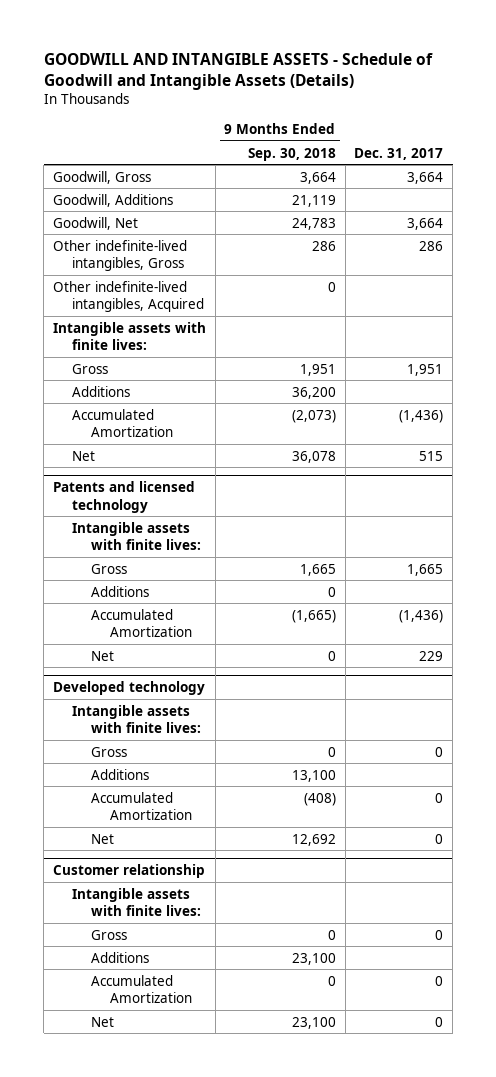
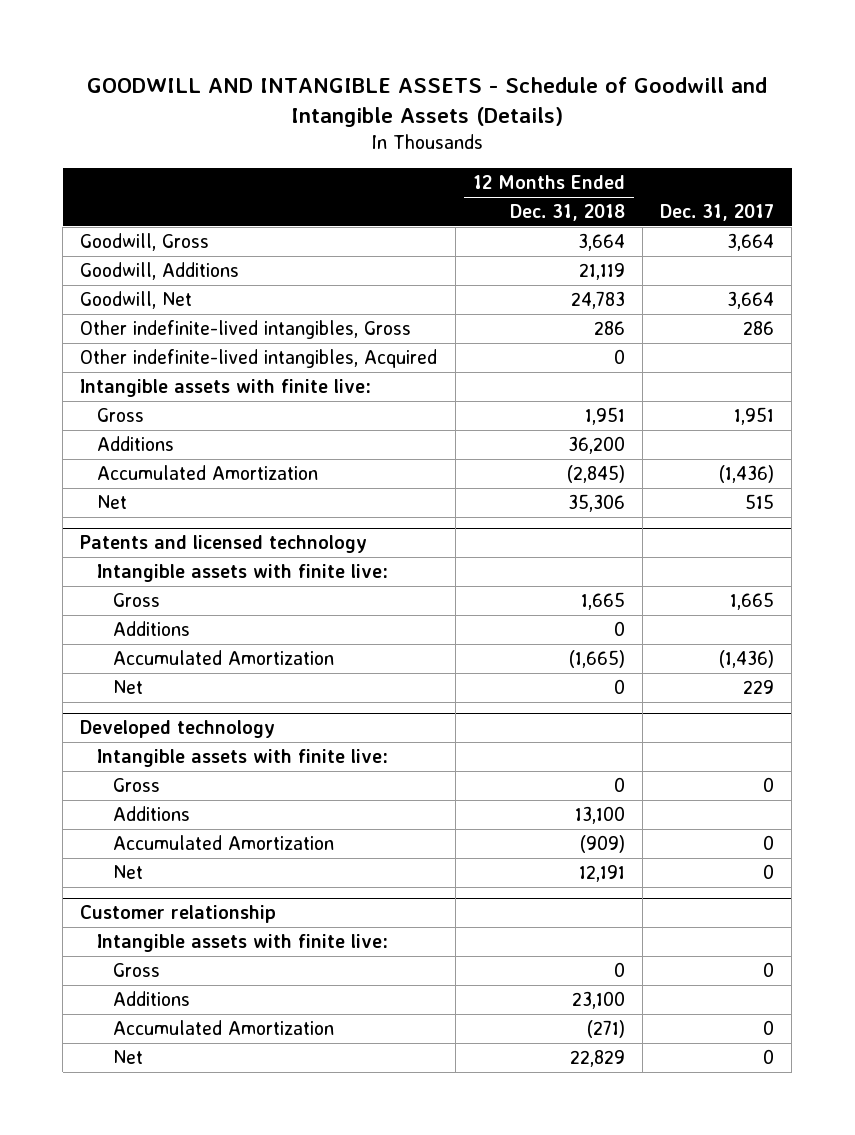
- | 9 Months Ended Sep. 30, 2018 | Dec. 31, 2017
+ | 12 Months Ended Dec. 31, 2018 | Dec. 31, 2017
- Intangible assets with finite lives:
+ Intangible assets with finite live:
@ Patents and licensed technology
- Intangible assets with finite lives:
+ Intangible assets with finite live:
@ Developed technology
- Intangible assets with finite lives:
+ Intangible assets with finite live:
@ Customer relationship
- Intangible assets with finite lives:
+ Intangible assets with finite live:

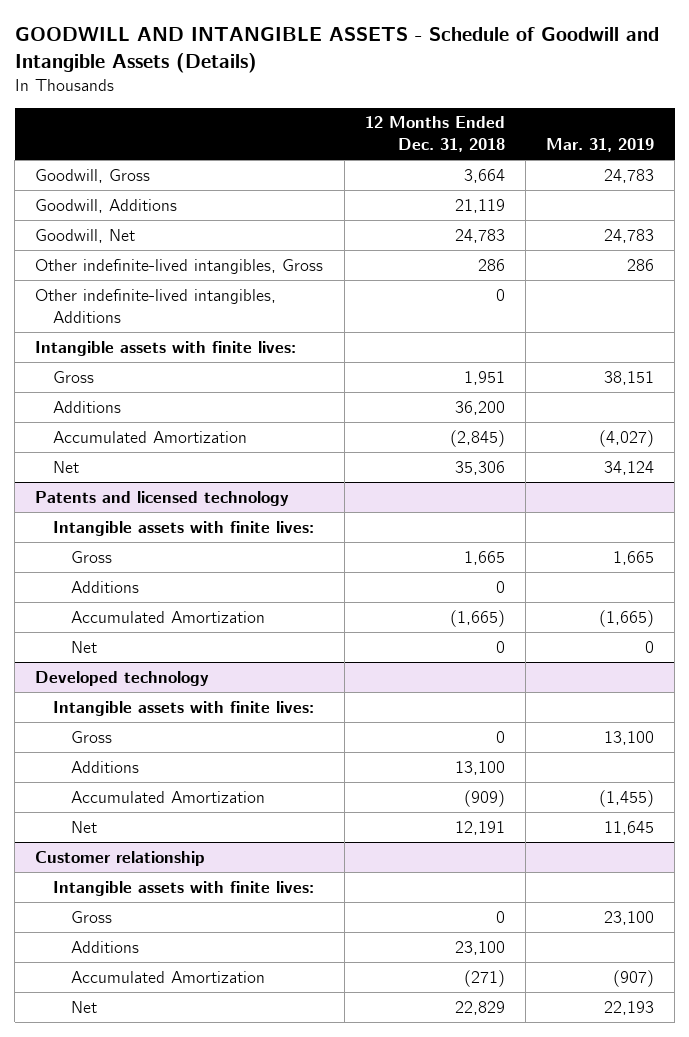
- | 12 Months Ended Dec. 31, 2018 | Dec. 31, 2017
+ | 12 Months Ended Dec. 31, 2018 | Mar. 31, 2019
- Other indefinite-lived intangibles, Acquired | 0 |
- Intangible assets with finite live:
+ Other indefinite-lived intangibles, Additions | 0 |
+ Intangible assets with finite lives:
@ Patents and licensed technology
- Intangible assets with finite live:
+ Intangible assets with finite lives:
@ Developed technology
- Intangible assets with finite live:
+ Intangible assets with finite lives:
@ Customer relationship
- Intangible assets with finite live:
+ Intangible assets with finite lives:

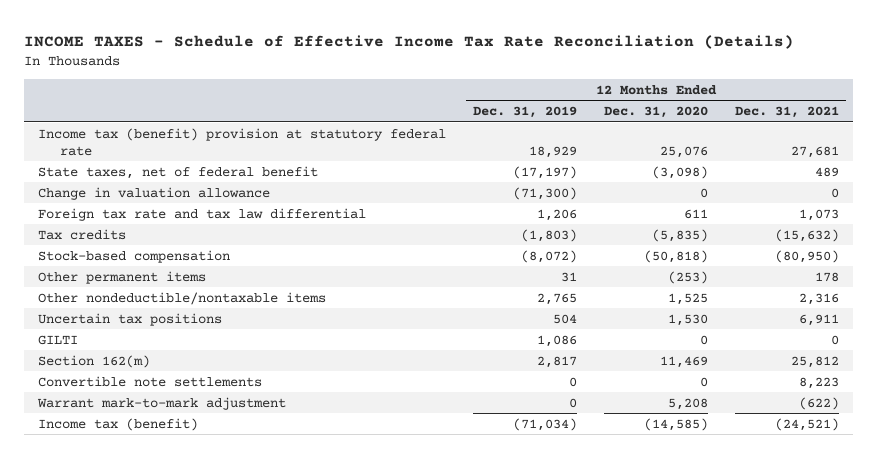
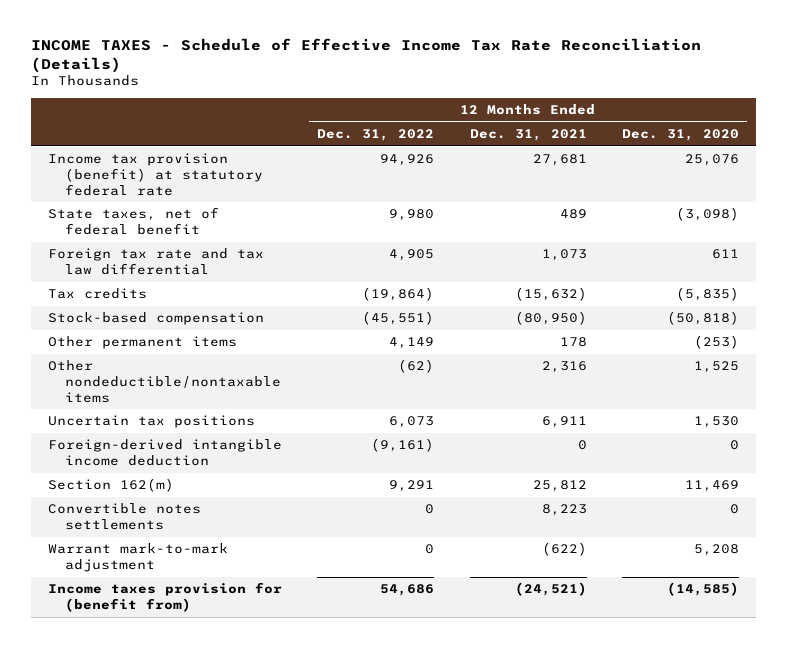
- | 12 Months Ended Dec. 31, 2019 | 12 Months Ended Dec. 31, 2020 | 12 Months Ended Dec. 31, 2021
+ | 12 Months Ended Dec. 31, 2022 | 12 Months Ended Dec. 31, 2021 | 12 Months Ended Dec. 31, 2020
- Income tax (benefit) provision at statutory federal rate | 18,929 | 25,076 | 27,681
+ Income tax provision (benefit) at statutory federal rate | 94,926 | 27,681 | 25,076
- Change in valuation allowance | (71,300) | 0 | 0
- GILTI | 1,086 | 0 | 0
+ Foreign-derived intangible income deduction | (9,161) | 0 | 0
- Convertible note settlements | 0 | 0 | 8,223
+ Convertible notes settlements | 0 | 8,223 | 0
- Income tax (benefit) | (71,034) | (14,585) | (24,521)
+ Income taxes provision for (benefit from) | 54,686 | (24,521) | (14,585)

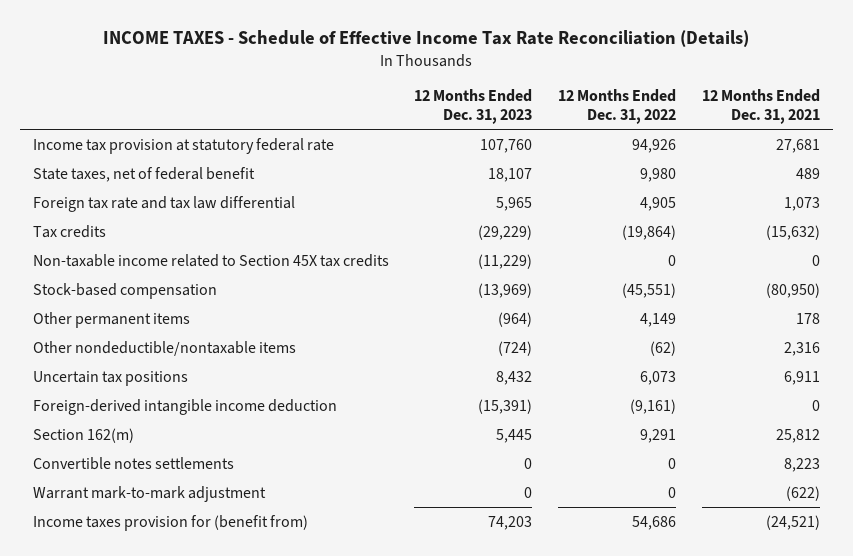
- | 12 Months Ended Dec. 31, 2022 | 12 Months Ended Dec. 31, 2021 | 12 Months Ended Dec. 31, 2020
+ | 12 Months Ended Dec. 31, 2023 | 12 Months Ended Dec. 31, 2022 | 12 Months Ended Dec. 31, 2021
- Income tax provision (benefit) at statutory federal rate | 94,926 | 27,681 | 25,076
+ Income tax provision at statutory federal rate | 107,760 | 94,926 | 27,681
+ Non-taxable income related to Section 45X tax credits | (11,229) | 0 | 0

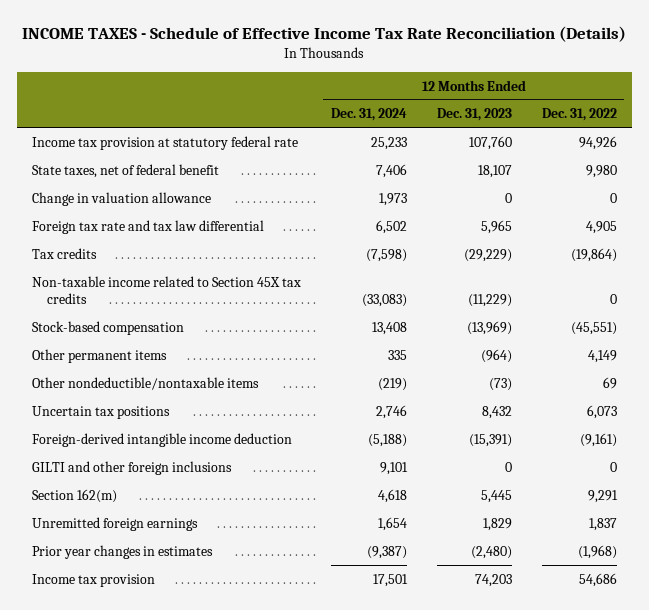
- | 12 Months Ended Dec. 31, 2023 | 12 Months Ended Dec. 31, 2022 | 12 Months Ended Dec. 31, 2021
+ | 12 Months Ended Dec. 31, 2024 | 12 Months Ended Dec. 31, 2023 | 12 Months Ended Dec. 31, 2022
+ Change in valuation allowance | 1,973 | 0 | 0
- Other nondeductible/nontaxable items | (724) | (62) | 2,316
+ Other nondeductible/nontaxable items | (219) | (73) | 69
+ GILTI and other foreign inclusions | 9,101 | 0 | 0
- Convertible notes settlements | 0 | 0 | 8,223
- Warrant mark-to-mark adjustment | 0 | 0 | (622)
- Income taxes provision for (benefit from) | 74,203 | 54,686 | (24,521)
+ Unremitted foreign earnings | 1,654 | 1,829 | 1,837
+ Prior year changes in estimates | (9,387) | (2,480) | (1,968)
+ Income tax provision | 17,501 | 74,203 | 54,686

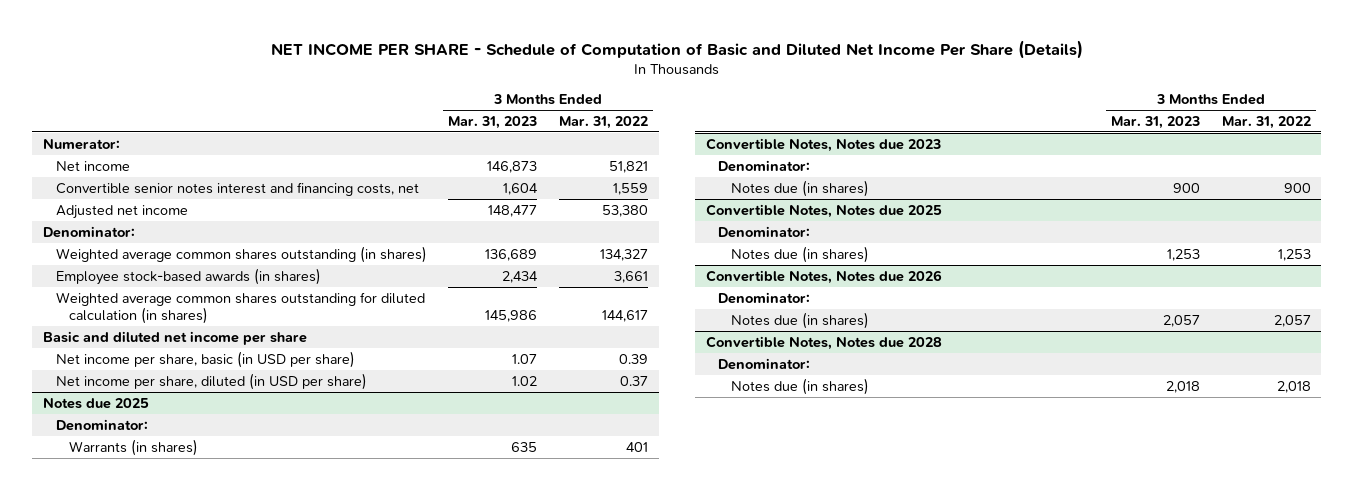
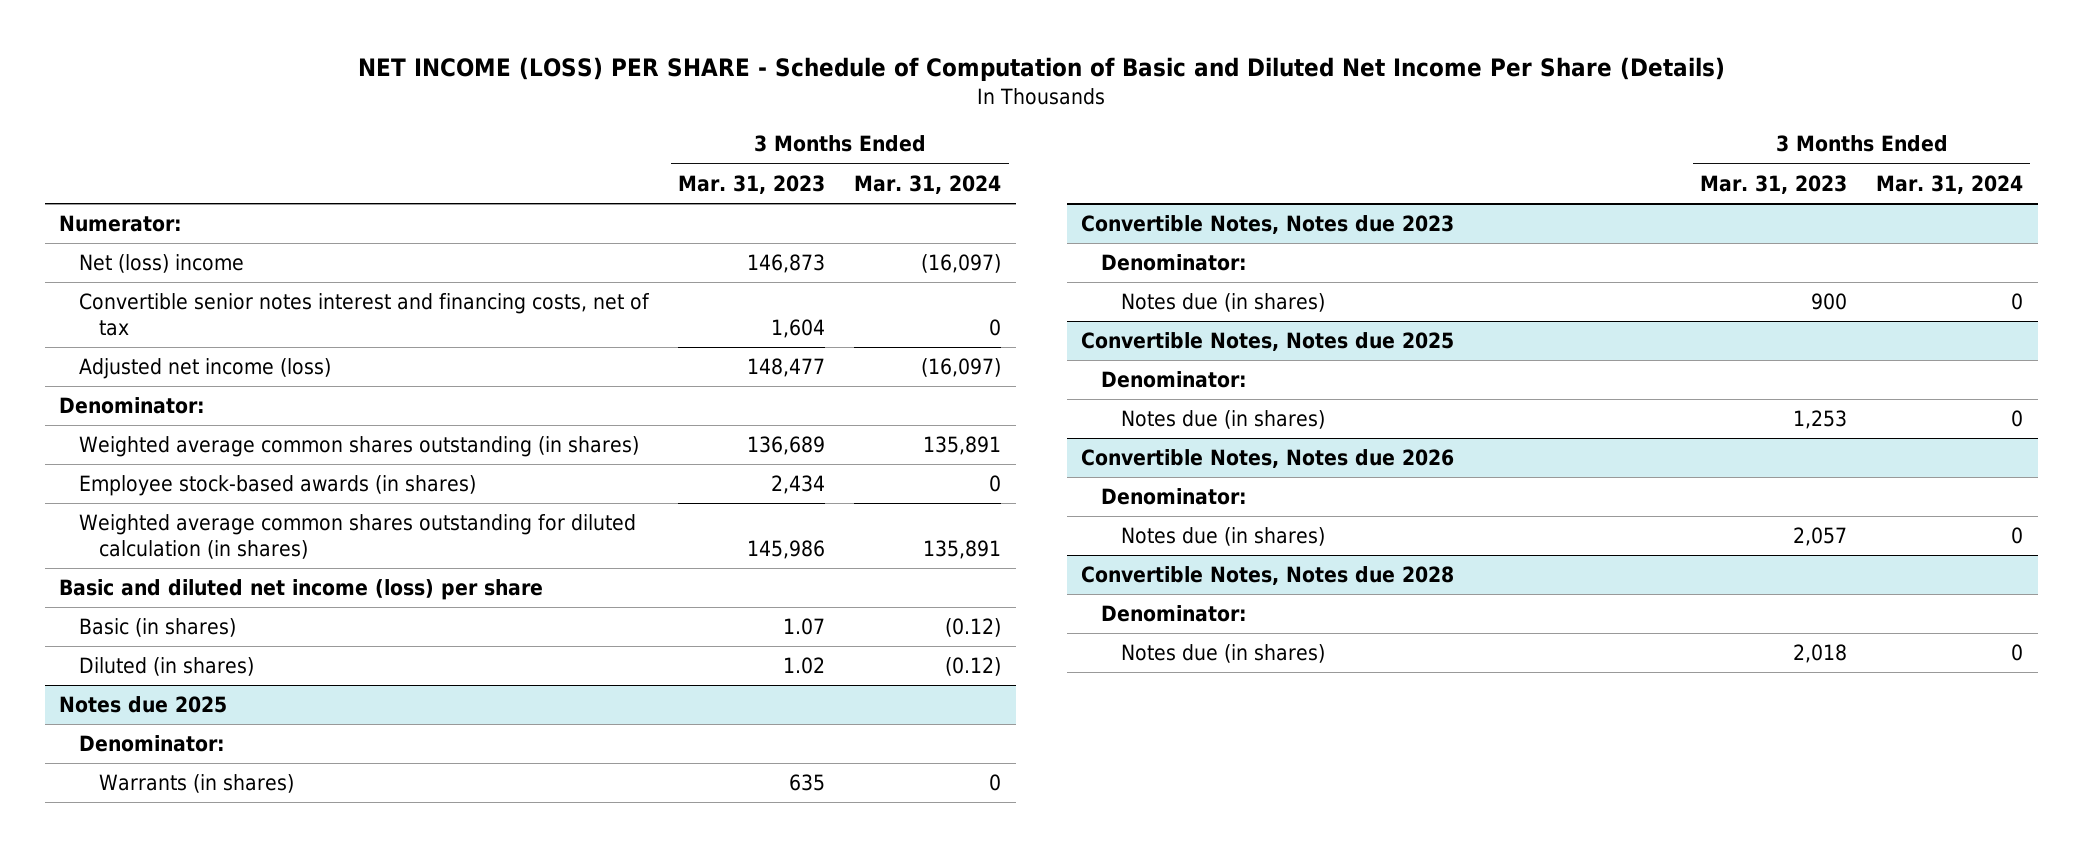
- NET INCOME PER SHARE - Schedule of Computation of Basic and Diluted Net Income Per Share (Details)
+ NET INCOME (LOSS) PER SHARE - Schedule of Computation of Basic and Diluted Net Income Per Share (Details)
- | 3 Months Ended Mar. 31, 2023 | 3 Months Ended Mar. 31, 2022
+ | 3 Months Ended Mar. 31, 2023 | 3 Months Ended Mar. 31, 2024
- Net income | 146,873 | 51,821
- Convertible senior notes interest and financing costs, net | 1,604 | 1,559
- Adjusted net income | 148,477 | 53,380
+ Net (loss) income | 146,873 | (16,097)
+ Convertible senior notes interest and financing costs, net of tax | 1,604 | 0
+ Adjusted net income (loss) | 148,477 | (16,097)
- Basic and diluted net income per share
- Net income per share, basic (in USD per share) | 1.07 | 0.39
- Net income per share, diluted (in USD per share) | 1.02 | 0.37
+ Basic and diluted net income (loss) per share
+ Basic (in shares) | 1.07 | (0.12)
+ Diluted (in shares) | 1.02 | (0.12)

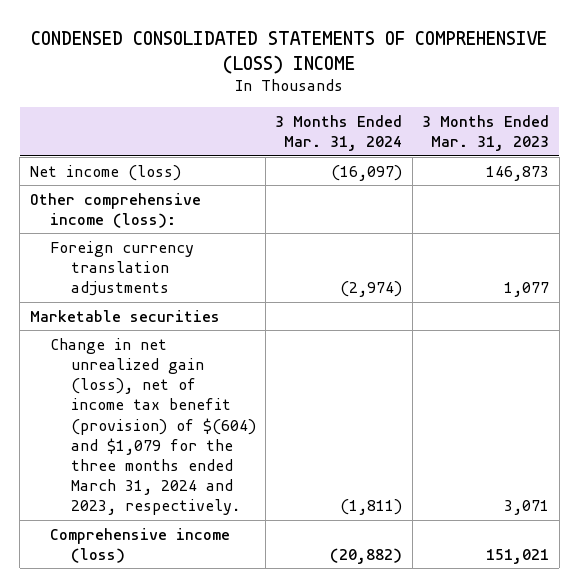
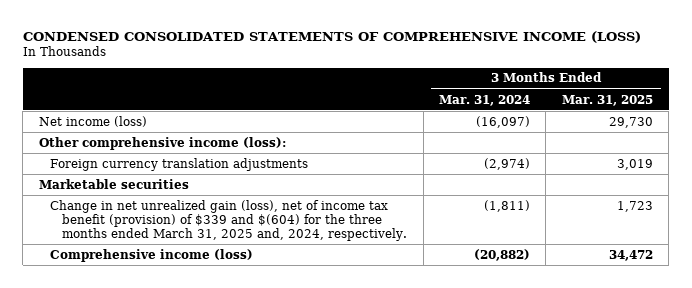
- CONDENSED CONSOLIDATED STATEMENTS OF COMPREHENSIVE (LOSS) INCOME
+ CONDENSED CONSOLIDATED STATEMENTS OF COMPREHENSIVE INCOME (LOSS)
- | 3 Months Ended Mar. 31, 2024 | 3 Months Ended Mar. 31, 2023
+ | 3 Months Ended Mar. 31, 2024 | 3 Months Ended Mar. 31, 2025
- Change in net unrealized gain (loss), net of income tax benefit (provision) of $(604) and $1,079 for the three months ended March 31, 2024 and 2023, respectively. | (1,811) | 3,071
+ Change in net unrealized gain (loss), net of income tax benefit (provision) of $339 and $(604) for the three months ended March 31, 2025 and, 2024, respectively. | (1,811) | 1,723

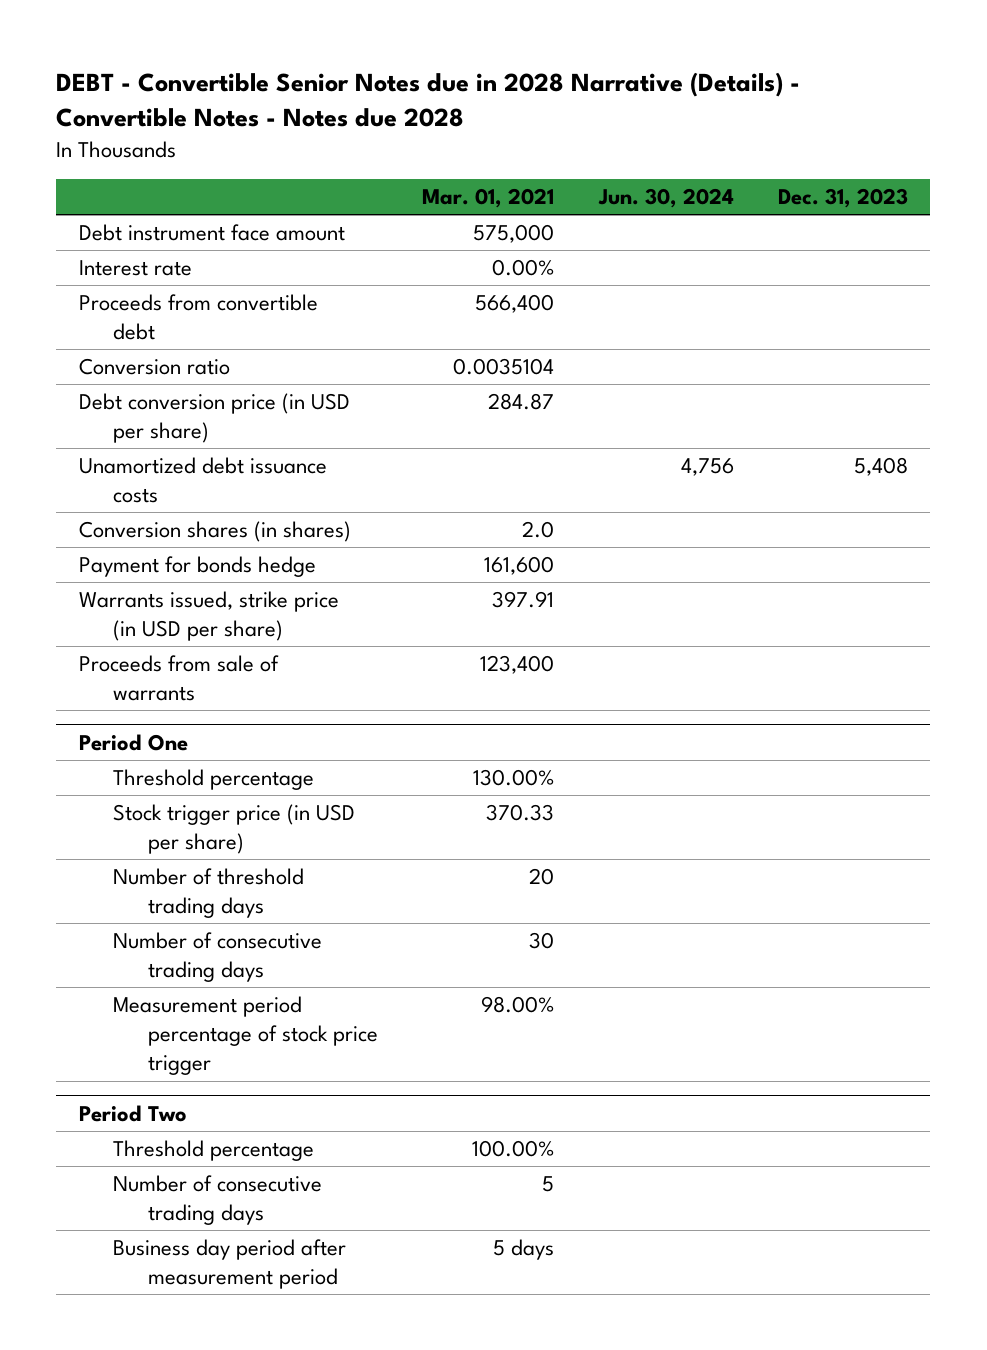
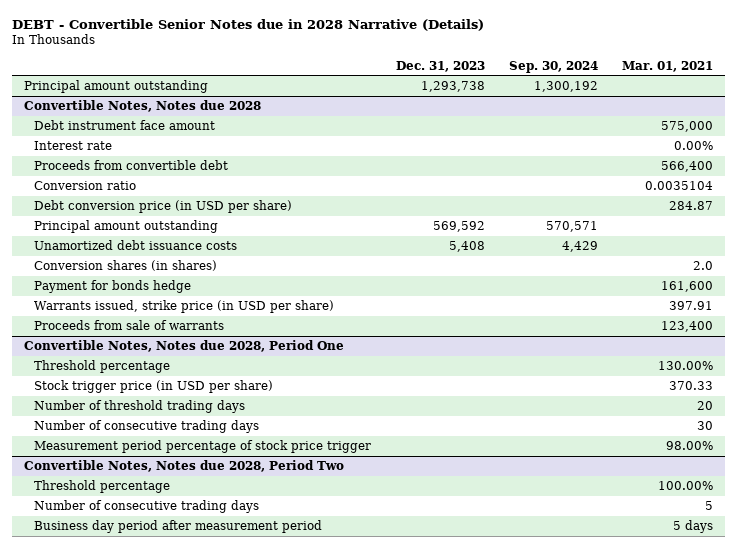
- DEBT - Convertible Senior Notes due in 2028 Narrative (Details) - Convertible Notes - Notes due 2028
+ DEBT - Convertible Senior Notes due in 2028 Narrative (Details)
- | Mar. 01, 2021 | Jun. 30, 2024 | Dec. 31, 2023
+ | Dec. 31, 2023 | Sep. 30, 2024 | Mar. 01, 2021
+ Principal amount outstanding | 1,293,738 | 1,300,192 |
+ Convertible Notes, Notes due 2028
+ Principal amount outstanding | 569,592 | 570,571 |
- Period One
+ Convertible Notes, Notes due 2028, Period One
- Period Two
+ Convertible Notes, Notes due 2028, Period Two

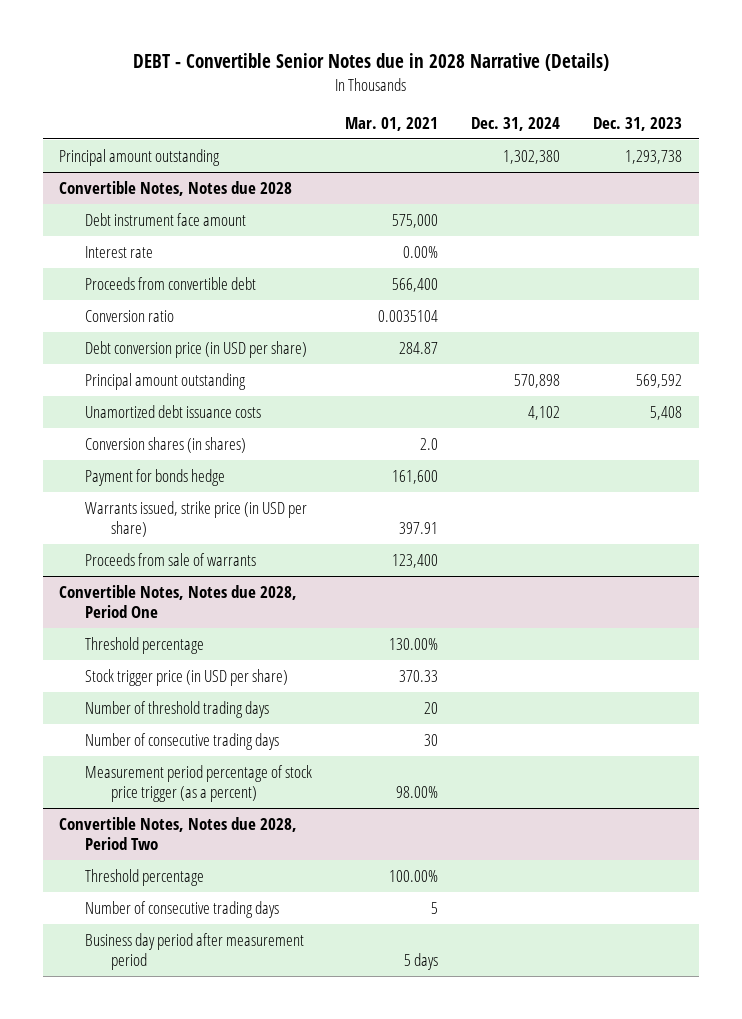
- | Dec. 31, 2023 | Sep. 30, 2024 | Mar. 01, 2021
+ | Mar. 01, 2021 | Dec. 31, 2024 | Dec. 31, 2023
@ Convertible Notes, Notes due 2028, Period One
- Measurement period percentage of stock price trigger | | | 98.00%
+ Measurement period percentage of stock price trigger (as a percent) | 98.00% | |

